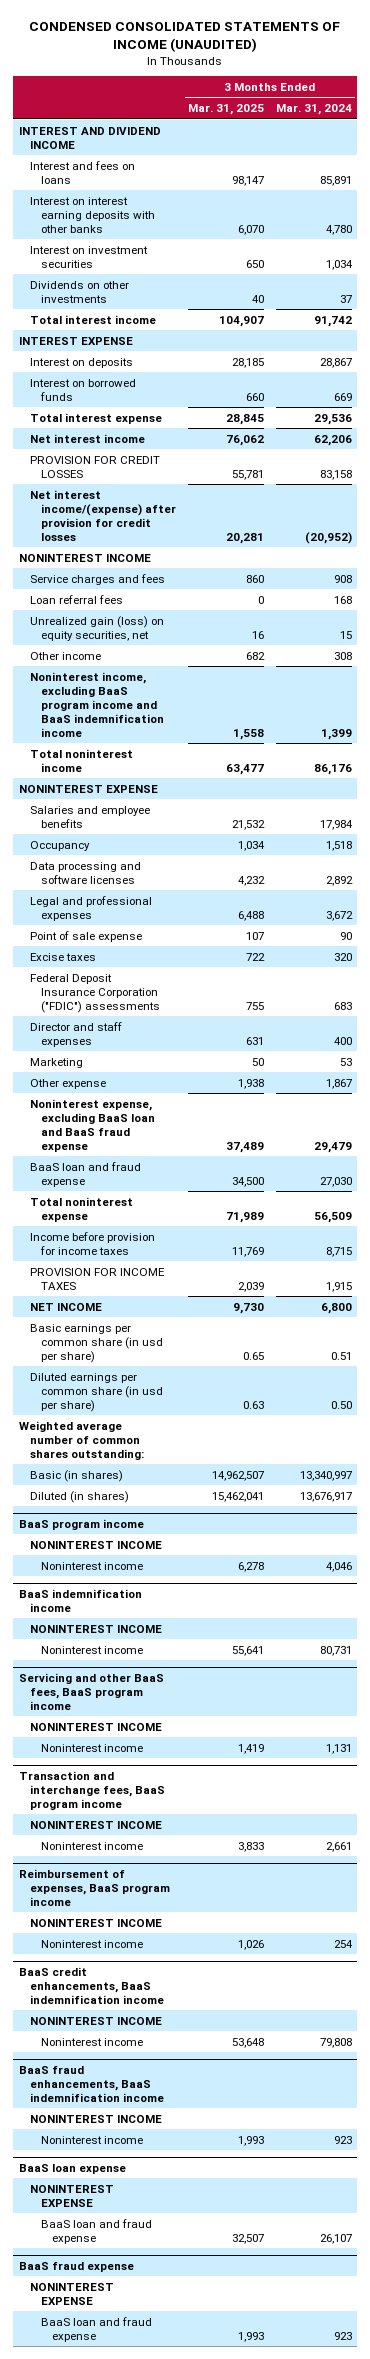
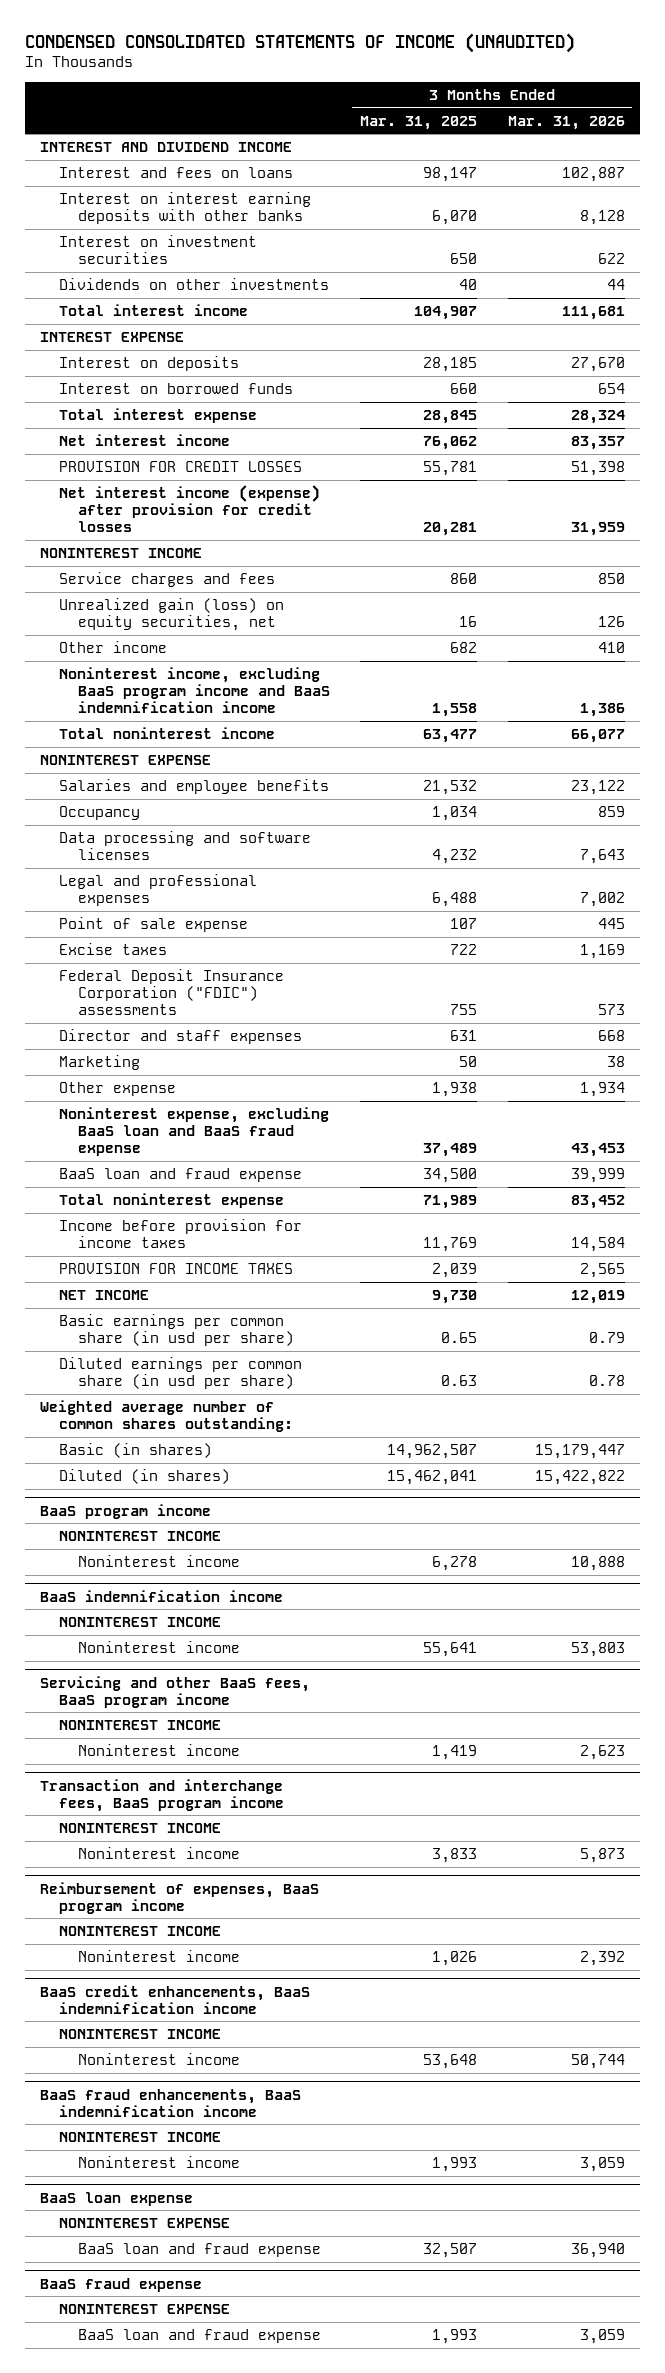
- | 3 Months Ended Mar. 31, 2025 | 3 Months Ended Mar. 31, 2024
+ | 3 Months Ended Mar. 31, 2025 | 3 Months Ended Mar. 31, 2026
- Net interest income/(expense) after provision for credit losses | 20,281 | (20,952)
+ Net interest income (expense) after provision for credit losses | 20,281 | 31,959
- Loan referral fees | 0 | 168

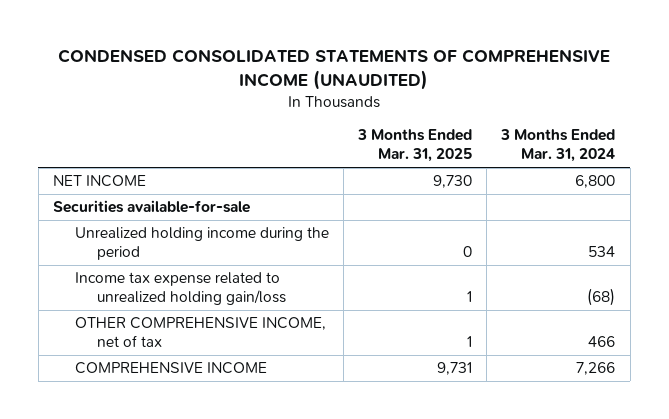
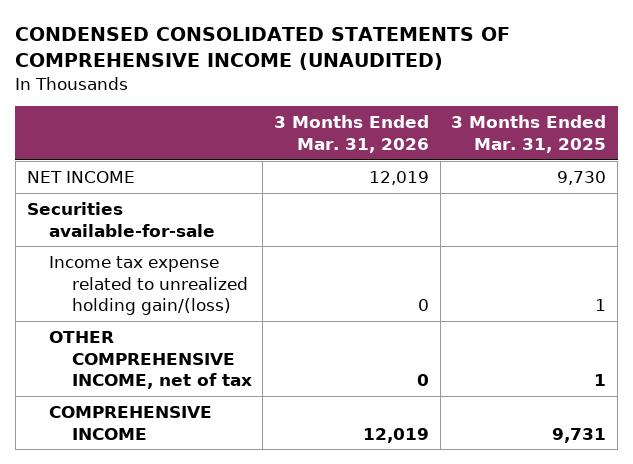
- | 3 Months Ended Mar. 31, 2025 | 3 Months Ended Mar. 31, 2024
+ | 3 Months Ended Mar. 31, 2026 | 3 Months Ended Mar. 31, 2025
- Unrealized holding income during the period | 0 | 534
- Income tax expense related to unrealized holding gain/loss | 1 | (68)
+ Income tax expense related to unrealized holding gain/(loss) | 0 | 1

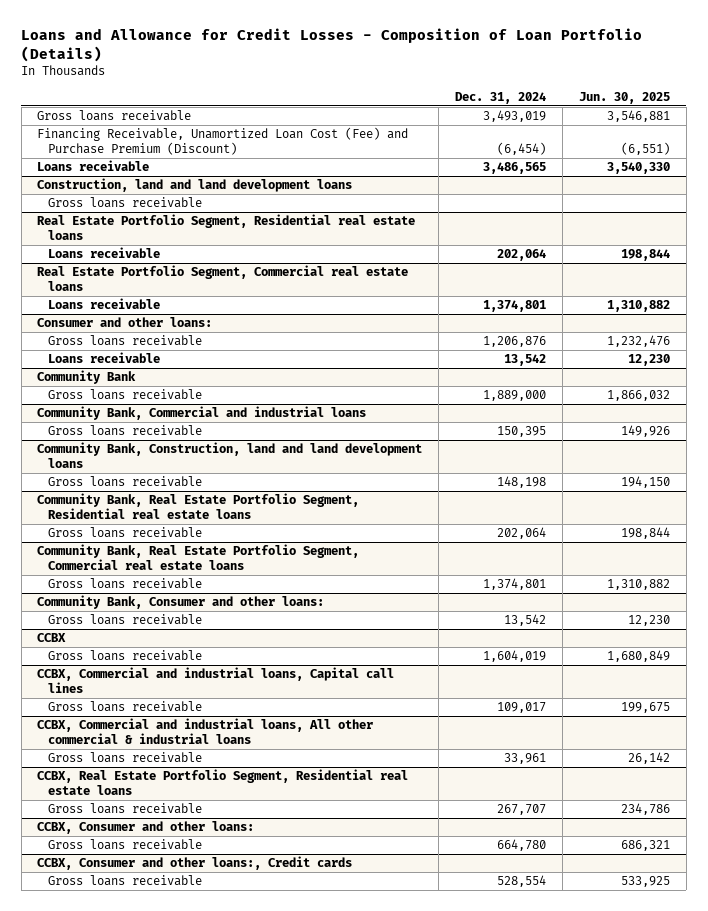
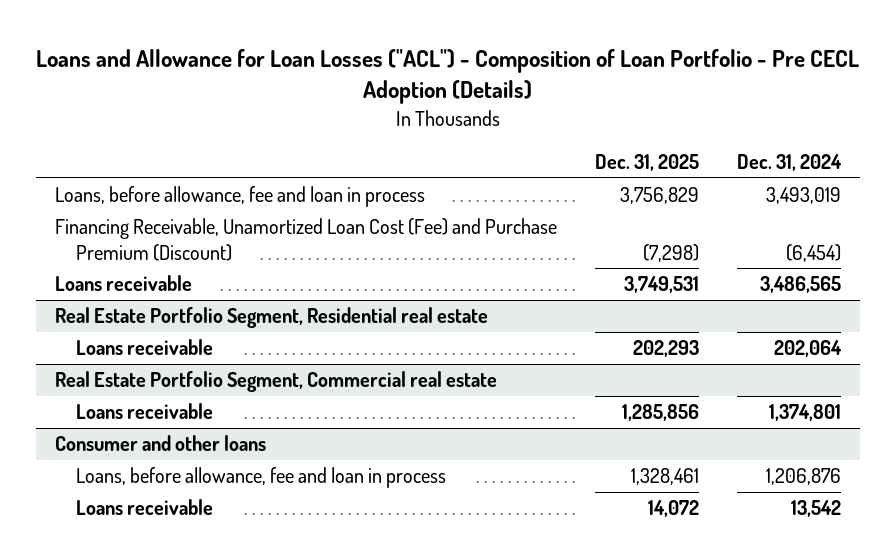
- Loans and Allowance for Credit Losses - Composition of Loan Portfolio (Details)
+ Loans and Allowance for Loan Losses ("ACL") - Composition of Loan Portfolio - Pre CECL Adoption (Details)
- | Dec. 31, 2024 | Jun. 30, 2025
+ | Dec. 31, 2025 | Dec. 31, 2024
- Gross loans receivable | 3,493,019 | 3,546,881
+ Loans, before allowance, fee and loan in process | 3,756,829 | 3,493,019
- Construction, land and land development loans
- Gross loans receivable
- Real Estate Portfolio Segment, Residential real estate loans
+ Real Estate Portfolio Segment, Residential real estate
- Real Estate Portfolio Segment, Commercial real estate loans
+ Real Estate Portfolio Segment, Commercial real estate
- Consumer and other loans:
- Gross loans receivable | 1,206,876 | 1,232,476
+ Consumer and other loans
+ Loans, before allowance, fee and loan in process | 1,328,461 | 1,206,876
- Community Bank
- Gross loans receivable | 1,889,000 | 1,866,032
- Community Bank, Commercial and industrial loans
- Gross loans receivable | 150,395 | 149,926
- Community Bank, Construction, land and land development loans
- Gross loans receivable | 148,198 | 194,150
- Community Bank, Real Estate Portfolio Segment, Residential real estate loans
- Gross loans receivable | 202,064 | 198,844
- Community Bank, Real Estate Portfolio Segment, Commercial real estate loans
- Gross loans receivable | 1,374,801 | 1,310,882
- Community Bank, Consumer and other loans:
- Gross loans receivable | 13,542 | 12,230
- CCBX
- Gross loans receivable | 1,604,019 | 1,680,849
- CCBX, Commercial and industrial loans, Capital call lines
- Gross loans receivable | 109,017 | 199,675
- CCBX, Commercial and industrial loans, All other commercial & industrial loans
- Gross loans receivable | 33,961 | 26,142
- CCBX, Real Estate Portfolio Segment, Residential real estate loans
- Gross loans receivable | 267,707 | 234,786
- CCBX, Consumer and other loans:
- Gross loans receivable | 664,780 | 686,321
- CCBX, Consumer and other loans:, Credit cards
- Gross loans receivable | 528,554 | 533,925

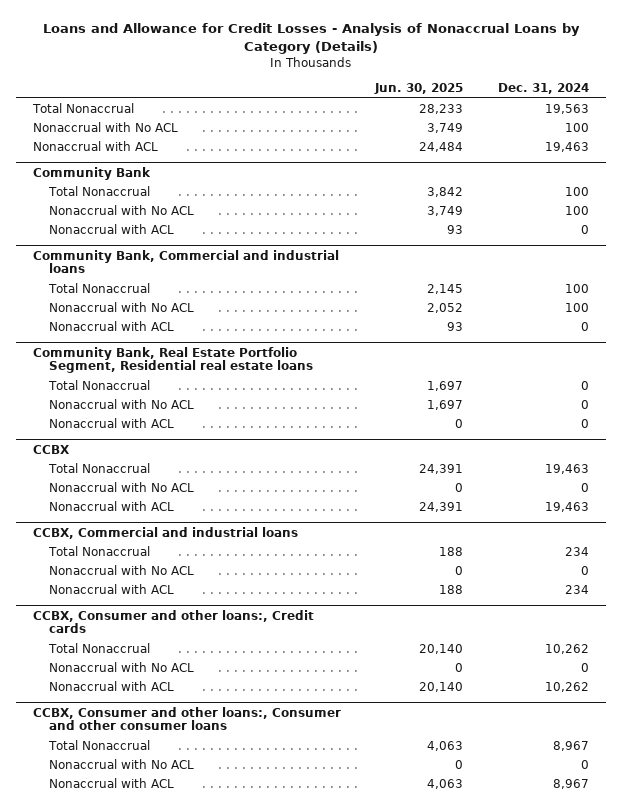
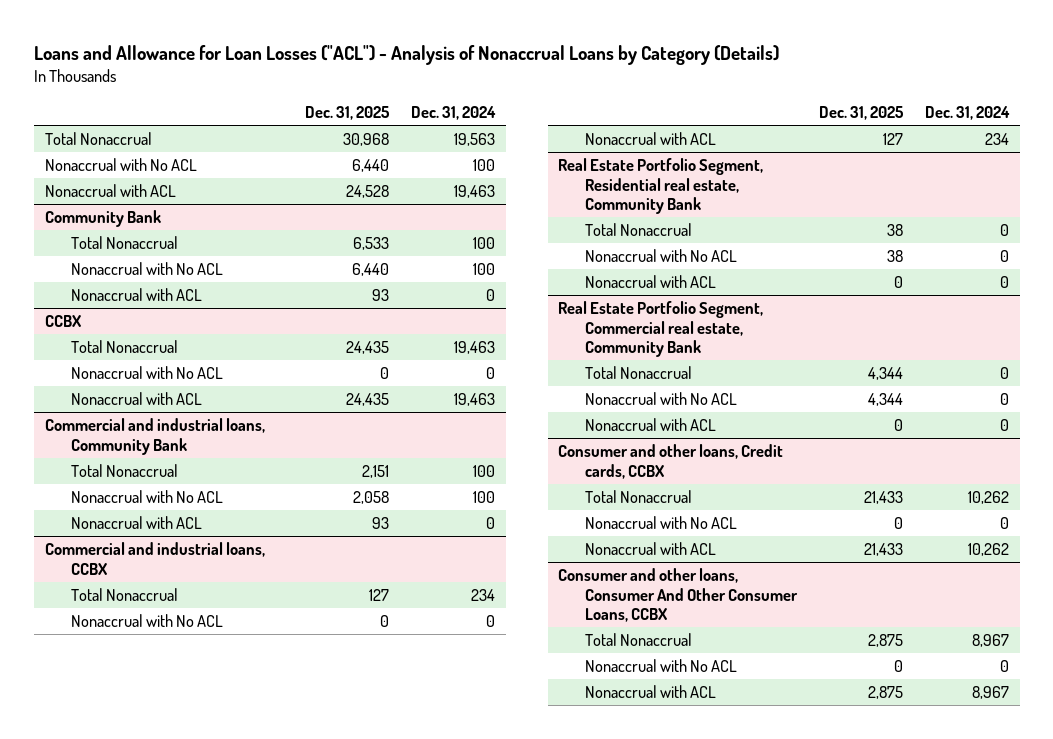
- Loans and Allowance for Credit Losses - Analysis of Nonaccrual Loans by Category (Details)
+ Loans and Allowance for Loan Losses ("ACL") - Analysis of Nonaccrual Loans by Category (Details)
- | Jun. 30, 2025 | Dec. 31, 2024
+ | Dec. 31, 2025 | Dec. 31, 2024
- Community Bank, Commercial and industrial loans
- Total Nonaccrual | 2,145 | 100
- Nonaccrual with No ACL | 2,052 | 100
- Nonaccrual with ACL | 93 | 0
- Community Bank, Real Estate Portfolio Segment, Residential real estate loans
- Total Nonaccrual | 1,697 | 0
- Nonaccrual with No ACL | 1,697 | 0
- Nonaccrual with ACL | 0 | 0
- CCBX, Commercial and industrial loans
+ Commercial and industrial loans, Community Bank
+ Total Nonaccrual | 2,151 | 100
+ Nonaccrual with No ACL | 2,058 | 100
+ Nonaccrual with ACL | 93 | 0
+ Commercial and industrial loans, CCBX
- CCBX, Consumer and other loans:, Credit cards
+ Real Estate Portfolio Segment, Residential real estate, Community Bank
+ Total Nonaccrual | 38 | 0
+ Nonaccrual with No ACL | 38 | 0
+ Nonaccrual with ACL | 0 | 0
+ Real Estate Portfolio Segment, Commercial real estate, Community Bank
+ Total Nonaccrual | 4,344 | 0
+ Nonaccrual with No ACL | 4,344 | 0
+ Nonaccrual with ACL | 0 | 0
+ Consumer and other loans, Credit cards, CCBX
- CCBX, Consumer and other loans:, Consumer and other consumer loans
+ Consumer and other loans, Consumer And Other Consumer Loans, CCBX

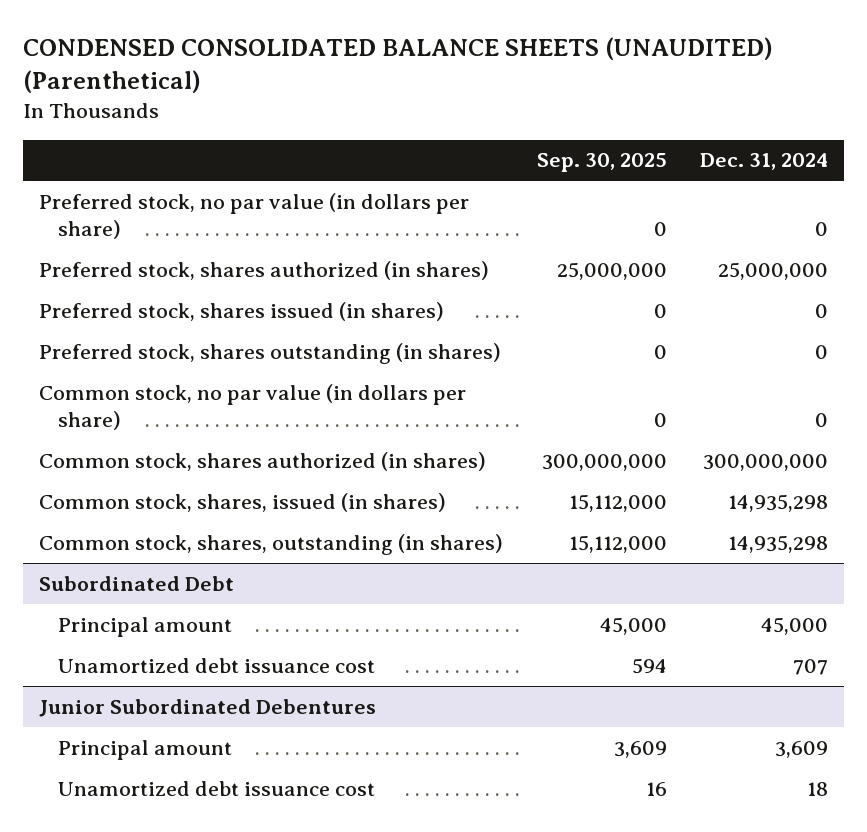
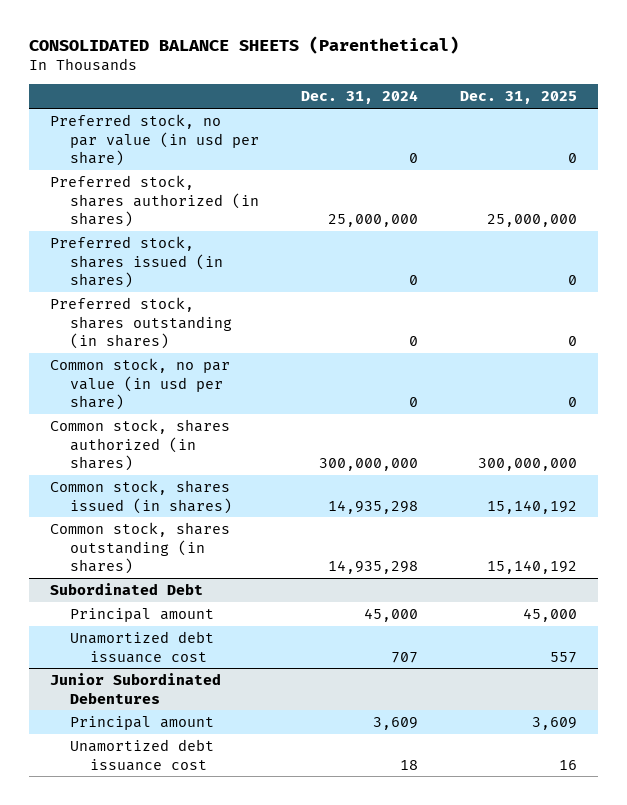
- CONDENSED CONSOLIDATED BALANCE SHEETS (UNAUDITED) (Parenthetical)
+ CONSOLIDATED BALANCE SHEETS (Parenthetical)
- | Sep. 30, 2025 | Dec. 31, 2024
+ | Dec. 31, 2024 | Dec. 31, 2025
- Preferred stock, no par value (in dollars per share) | 0 | 0
+ Preferred stock, no par value (in usd per share) | 0 | 0
- Common stock, no par value (in dollars per share) | 0 | 0
+ Common stock, no par value (in usd per share) | 0 | 0
- Common stock, shares, issued (in shares) | 15,112,000 | 14,935,298
- Common stock, shares, outstanding (in shares) | 15,112,000 | 14,935,298
+ Common stock, shares issued (in shares) | 14,935,298 | 15,140,192
+ Common stock, shares outstanding (in shares) | 14,935,298 | 15,140,192

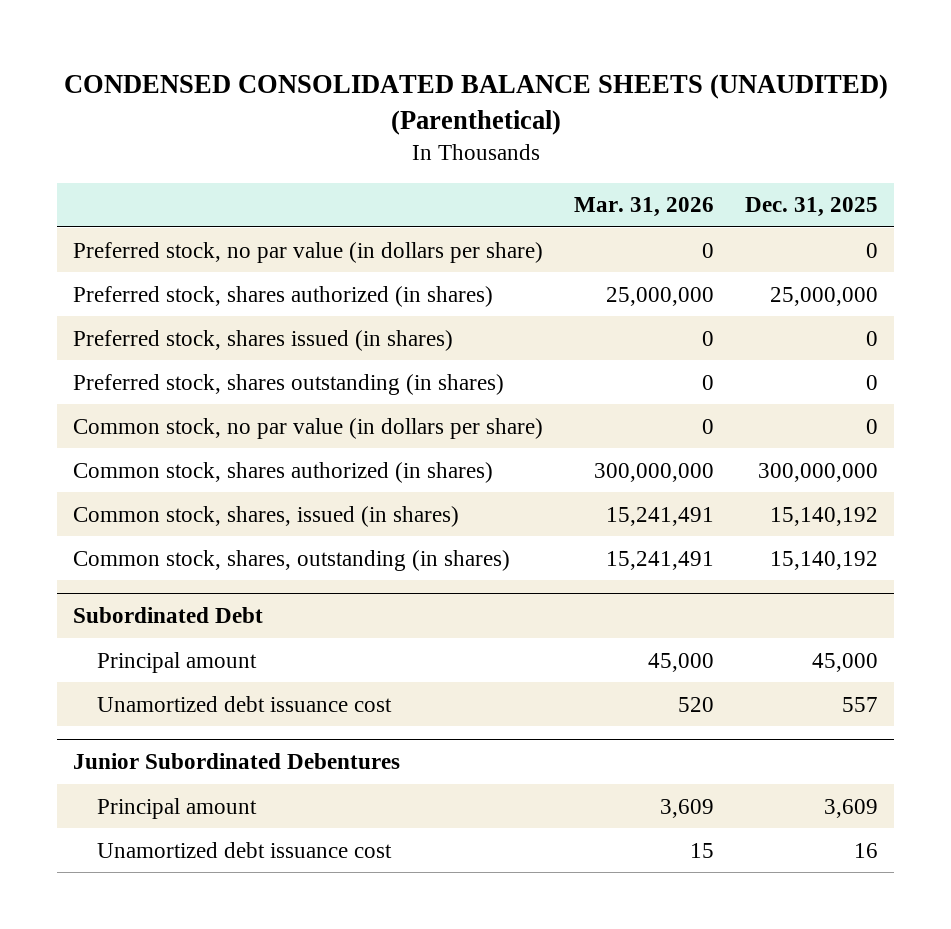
- CONSOLIDATED BALANCE SHEETS (Parenthetical)
+ CONDENSED CONSOLIDATED BALANCE SHEETS (UNAUDITED) (Parenthetical)
- | Dec. 31, 2024 | Dec. 31, 2025
+ | Mar. 31, 2026 | Dec. 31, 2025
- Preferred stock, no par value (in usd per share) | 0 | 0
+ Preferred stock, no par value (in dollars per share) | 0 | 0
- Common stock, no par value (in usd per share) | 0 | 0
+ Common stock, no par value (in dollars per share) | 0 | 0
- Common stock, shares issued (in shares) | 14,935,298 | 15,140,192
- Common stock, shares outstanding (in shares) | 14,935,298 | 15,140,192
+ Common stock, shares, issued (in shares) | 15,241,491 | 15,140,192
+ Common stock, shares, outstanding (in shares) | 15,241,491 | 15,140,192

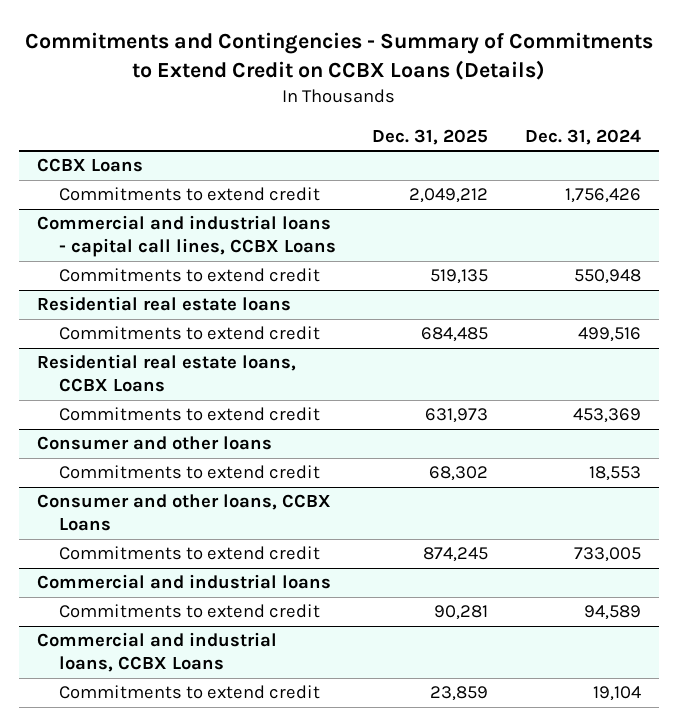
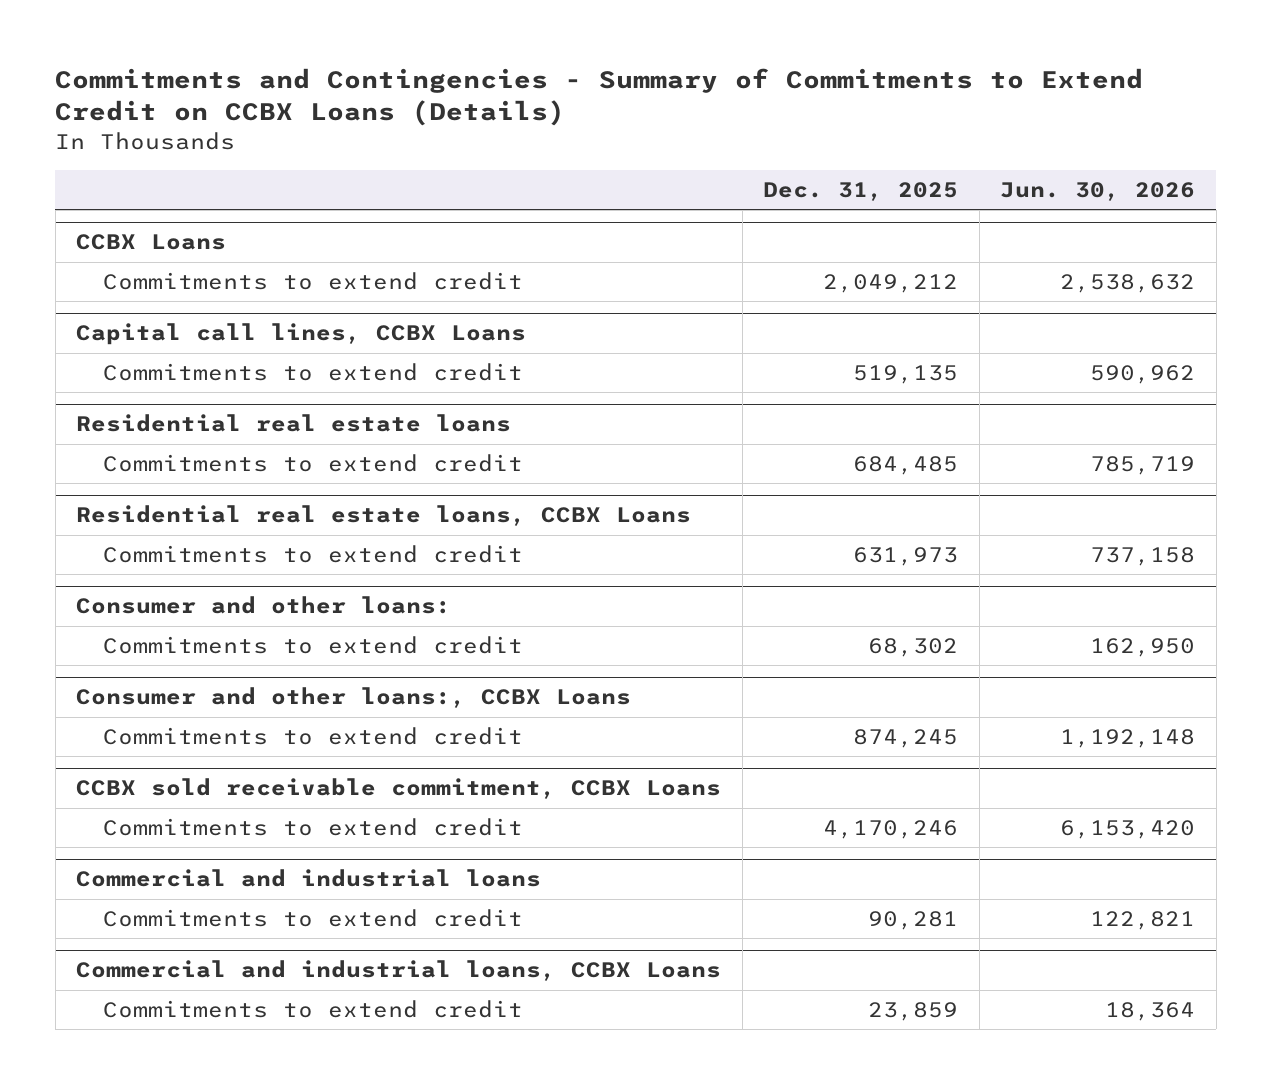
- | Dec. 31, 2025 | Dec. 31, 2024
+ | Dec. 31, 2025 | Jun. 30, 2026
- Commercial and industrial loans - capital call lines, CCBX Loans
+ Capital call lines, CCBX Loans
- Consumer and other loans
+ Consumer and other loans:
- Consumer and other loans, CCBX Loans
+ Consumer and other loans:, CCBX Loans
+ CCBX sold receivable commitment, CCBX Loans
+ Commitments to extend credit | 4,170,246 | 6,153,420

